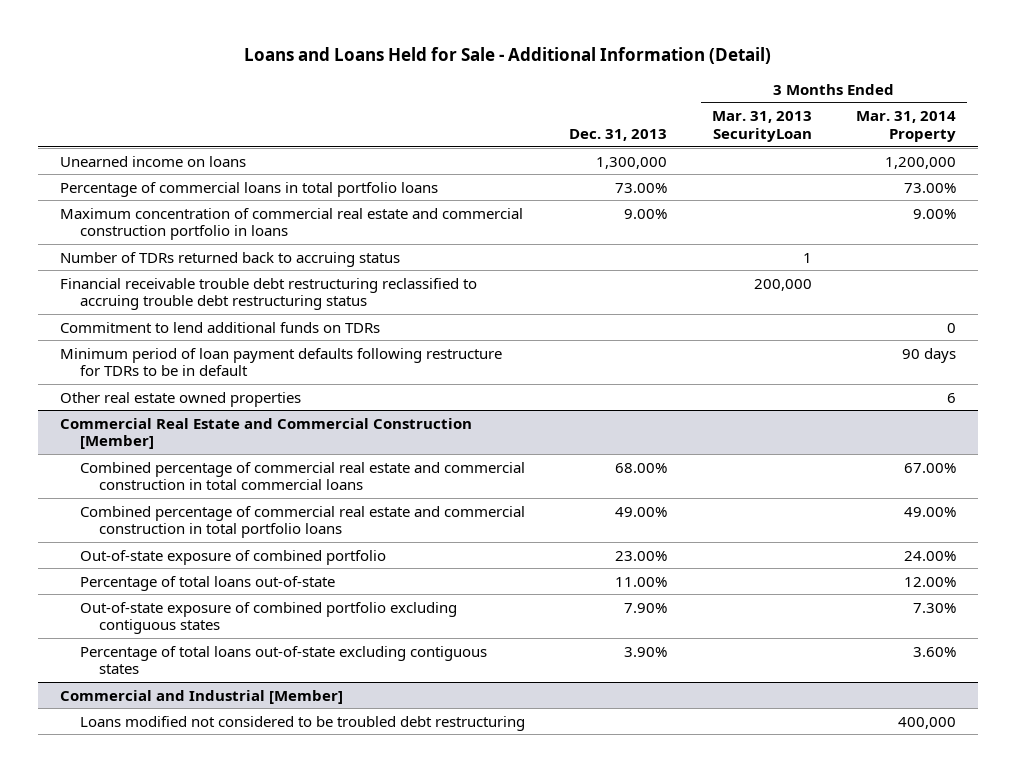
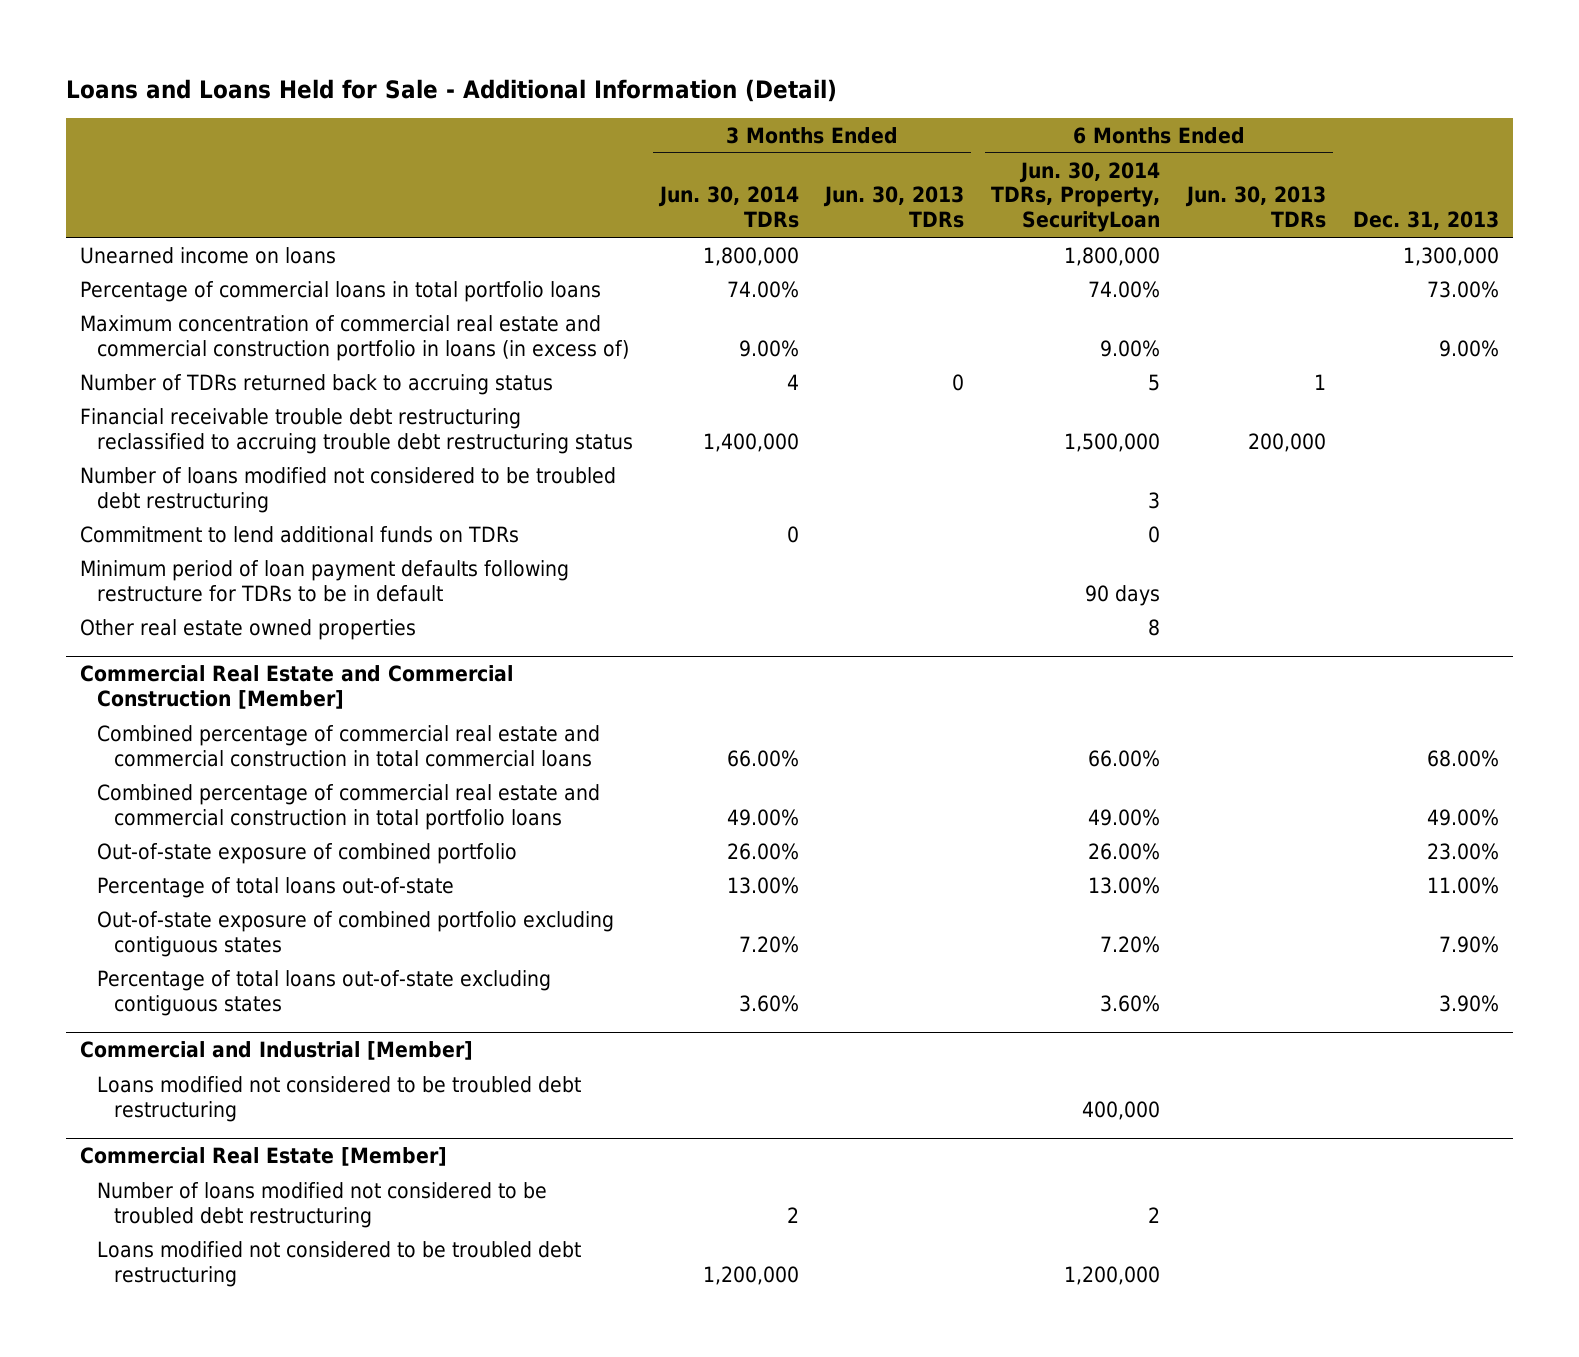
- | Dec. 31, 2013 | 3 Months Ended Mar. 31, 2013 SecurityLoan | 3 Months Ended Mar. 31, 2014 Property
+ | 3 Months Ended Jun. 30, 2014 TDRs | 3 Months Ended Jun. 30, 2013 TDRs | 6 Months Ended Jun. 30, 2014 TDRs, Property, SecurityLoan | 6 Months Ended Jun. 30, 2013 TDRs | Dec. 31, 2013
- Maximum concentration of commercial real estate and commercial construction portfolio in loans | 9.00% | | 9.00%
+ Maximum concentration of commercial real estate and commercial construction portfolio in loans (in excess of) | 9.00% | | 9.00% | | 9.00%
+ Number of loans modified not considered to be troubled debt restructuring | | | 3 | |
+ Commercial Real Estate [Member]
+ Number of loans modified not considered to be troubled debt restructuring | 2 | | 2 | |
+ Loans modified not considered to be troubled debt restructuring | 1,200,000 | | 1,200,000 | |

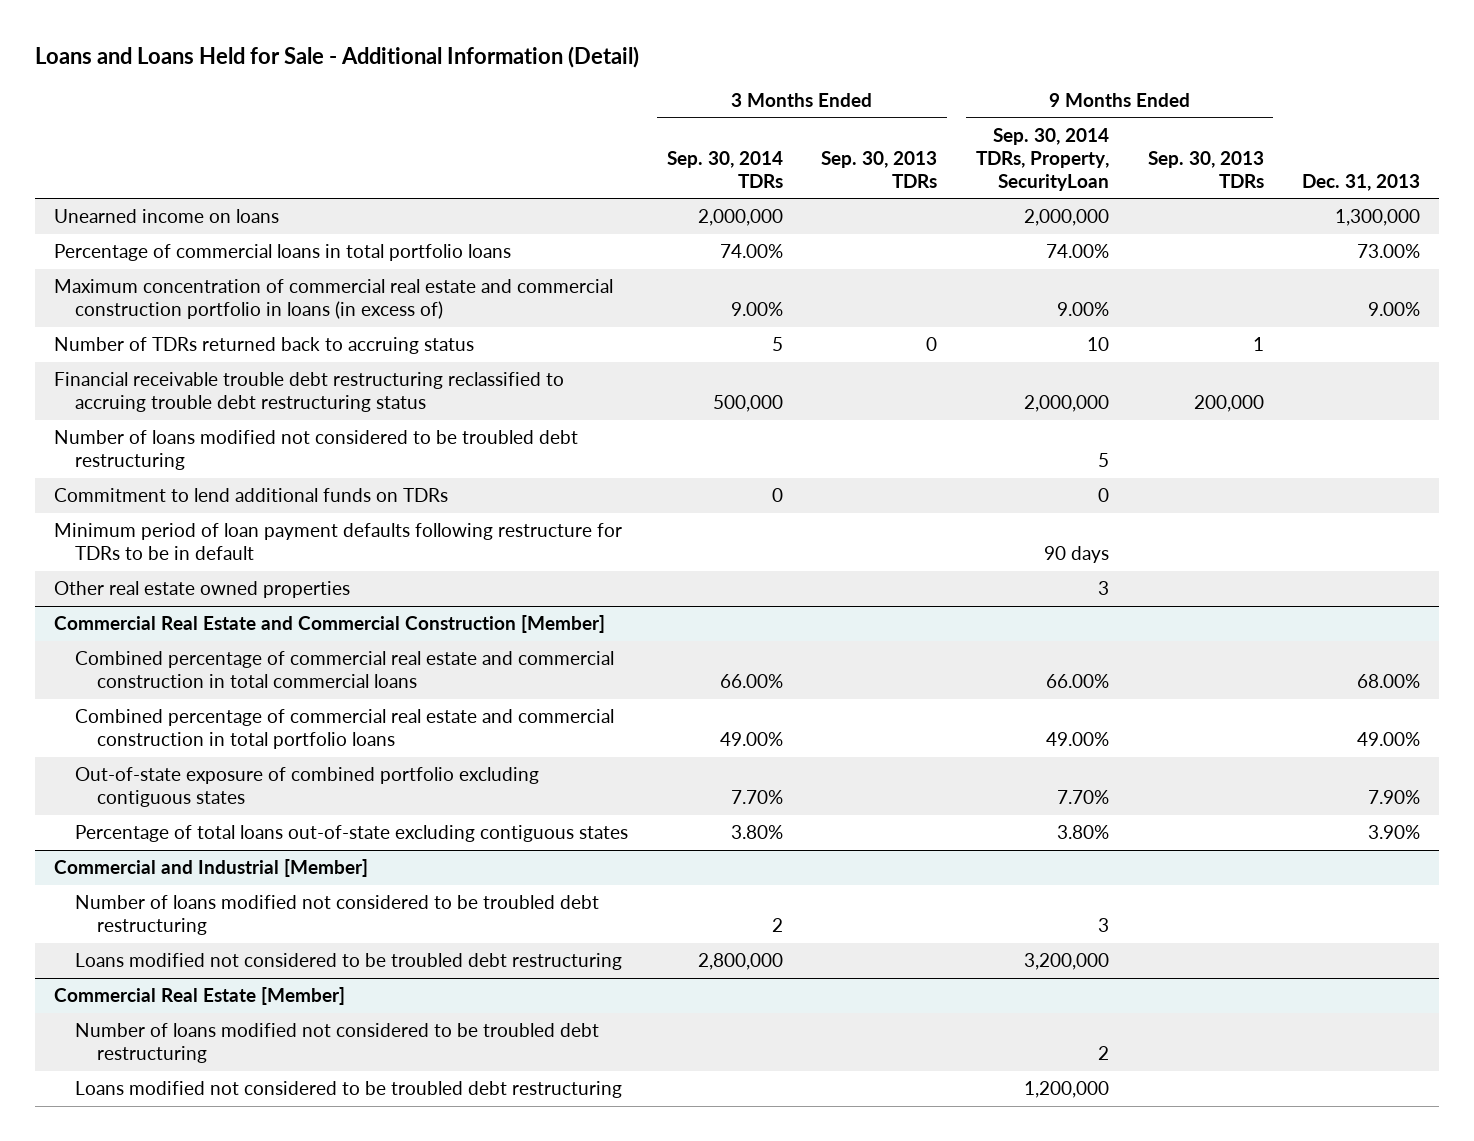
- | 3 Months Ended Jun. 30, 2014 TDRs | 3 Months Ended Jun. 30, 2013 TDRs | 6 Months Ended Jun. 30, 2014 TDRs, Property, SecurityLoan | 6 Months Ended Jun. 30, 2013 TDRs | Dec. 31, 2013
+ | 3 Months Ended Sep. 30, 2014 TDRs | 3 Months Ended Sep. 30, 2013 TDRs | 9 Months Ended Sep. 30, 2014 TDRs, Property, SecurityLoan | 9 Months Ended Sep. 30, 2013 TDRs | Dec. 31, 2013
@ Commercial Real Estate and Commercial Construction [Member]
- Out-of-state exposure of combined portfolio | 26.00% | | 26.00% | | 23.00%
- Percentage of total loans out-of-state | 13.00% | | 13.00% | | 11.00%
@ Commercial and Industrial [Member]
+ Number of loans modified not considered to be troubled debt restructuring | 2 | | 3 | |

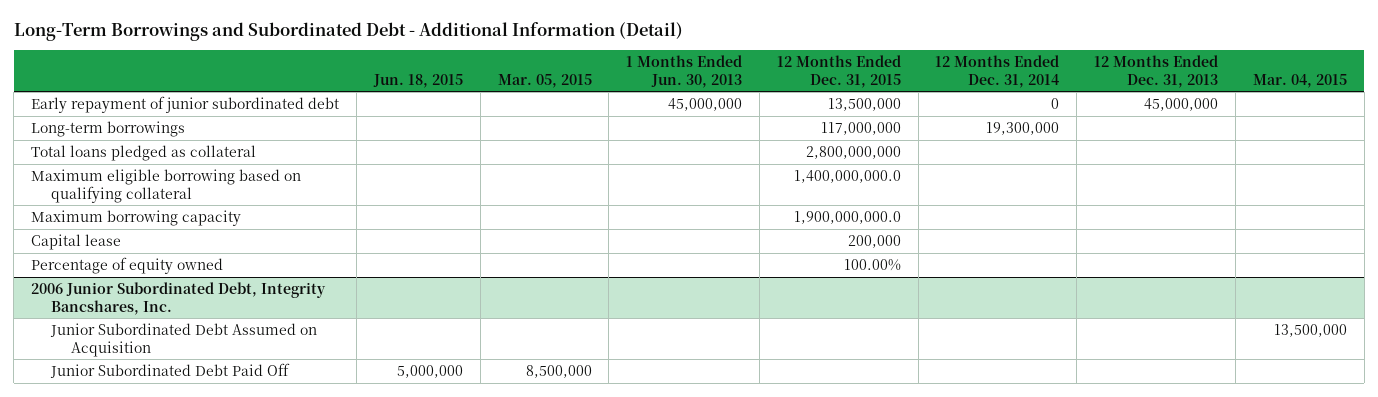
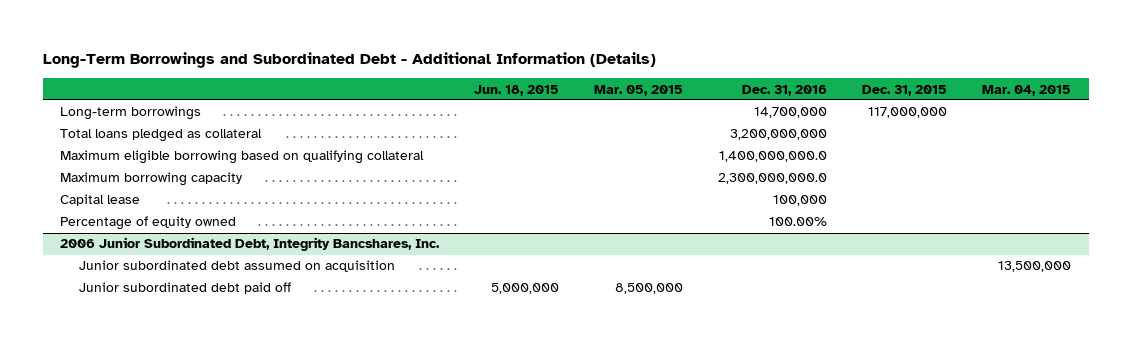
- Long-Term Borrowings and Subordinated Debt - Additional Information (Detail)
+ Long-Term Borrowings and Subordinated Debt - Additional Information (Details)
- | Jun. 18, 2015 | Mar. 05, 2015 | 1 Months Ended Jun. 30, 2013 | 12 Months Ended Dec. 31, 2015 | 12 Months Ended Dec. 31, 2014 | 12 Months Ended Dec. 31, 2013 | Mar. 04, 2015
+ | Jun. 18, 2015 | Mar. 05, 2015 | Dec. 31, 2016 | Dec. 31, 2015 | Mar. 04, 2015
- Early repayment of junior subordinated debt | | | 45,000,000 | 13,500,000 | 0 | 45,000,000 |
@ 2006 Junior Subordinated Debt, Integrity Bancshares, Inc.
- Junior Subordinated Debt Assumed on Acquisition | | | | | | | 13,500,000
- Junior Subordinated Debt Paid Off | 5,000,000 | 8,500,000 | | | | |
+ Junior subordinated debt assumed on acquisition | | | | | 13,500,000
+ Junior subordinated debt paid off | 5,000,000 | 8,500,000 | | |

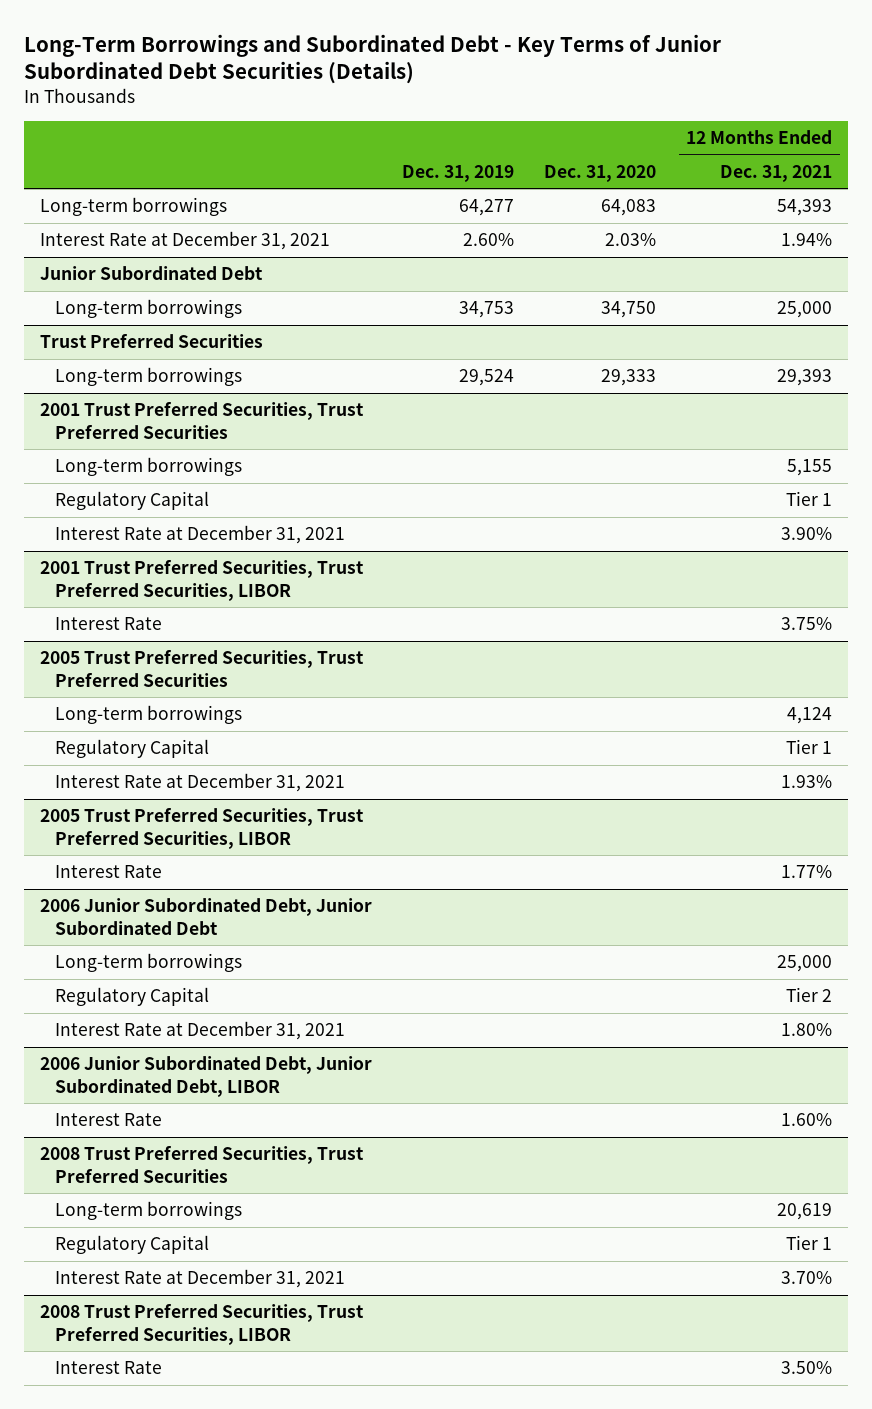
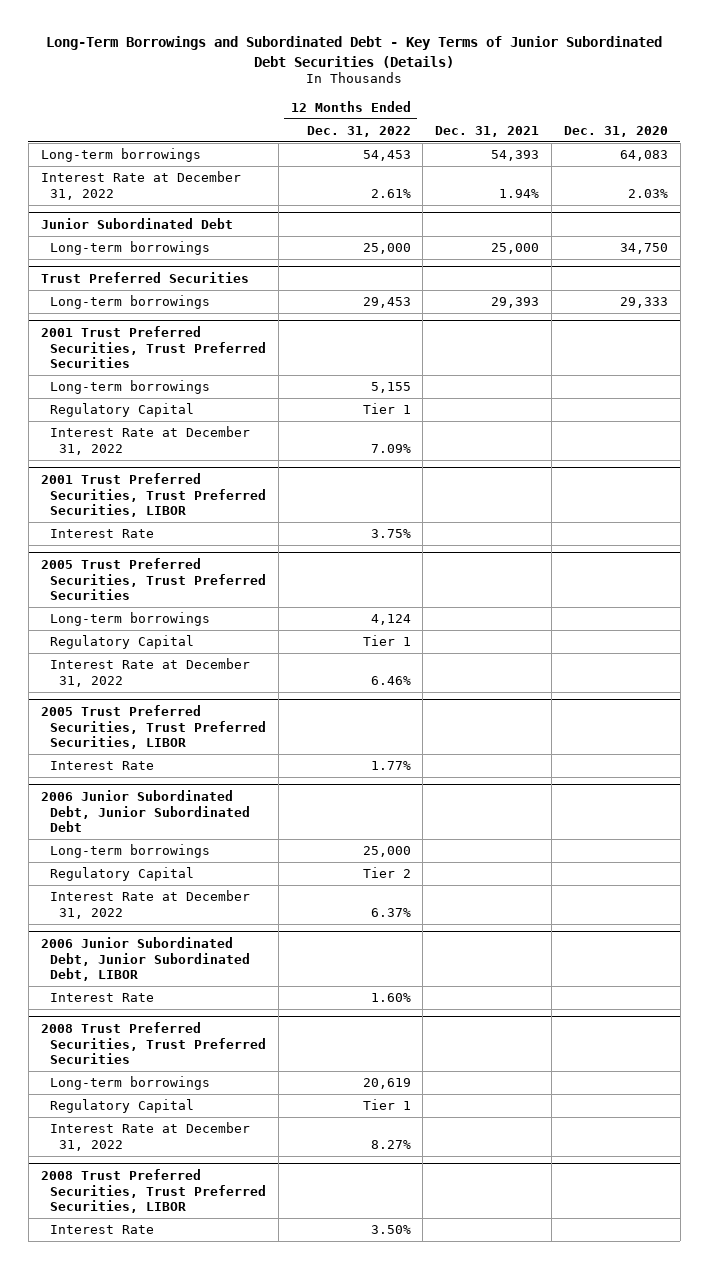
- | Dec. 31, 2019 | Dec. 31, 2020 | 12 Months Ended Dec. 31, 2021
+ | 12 Months Ended Dec. 31, 2022 | Dec. 31, 2021 | Dec. 31, 2020
- Interest Rate at December 31, 2021 | 2.60% | 2.03% | 1.94%
+ Interest Rate at December 31, 2022 | 2.61% | 1.94% | 2.03%
@ 2001 Trust Preferred Securities, Trust Preferred Securities
- Interest Rate at December 31, 2021 | | | 3.90%
+ Interest Rate at December 31, 2022 | 7.09% | |
@ 2005 Trust Preferred Securities, Trust Preferred Securities
- Interest Rate at December 31, 2021 | | | 1.93%
+ Interest Rate at December 31, 2022 | 6.46% | |
@ 2006 Junior Subordinated Debt, Junior Subordinated Debt
- Interest Rate at December 31, 2021 | | | 1.80%
+ Interest Rate at December 31, 2022 | 6.37% | |
@ 2008 Trust Preferred Securities, Trust Preferred Securities
- Interest Rate at December 31, 2021 | | | 3.70%
+ Interest Rate at December 31, 2022 | 8.27% | |

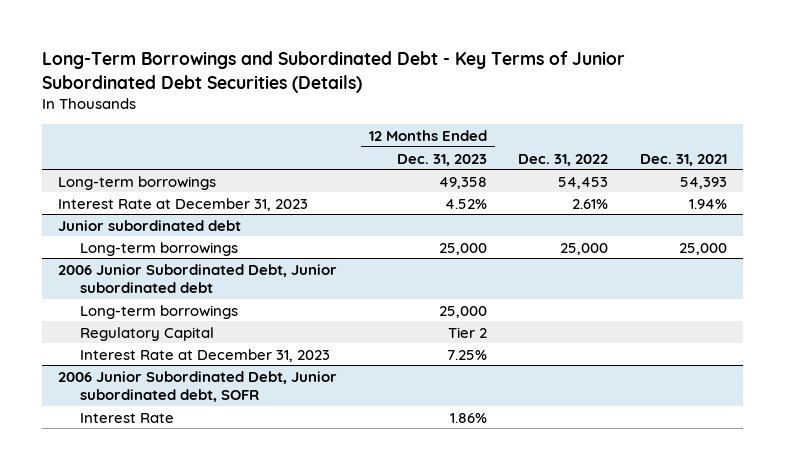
- | 12 Months Ended Dec. 31, 2022 | Dec. 31, 2021 | Dec. 31, 2020
+ | 12 Months Ended Dec. 31, 2023 | Dec. 31, 2022 | Dec. 31, 2021
- Interest Rate at December 31, 2022 | 2.61% | 1.94% | 2.03%
- Junior Subordinated Debt
+ Interest Rate at December 31, 2023 | 4.52% | 2.61% | 1.94%
+ Junior subordinated debt
- Trust Preferred Securities
- Long-term borrowings | 29,453 | 29,393 | 29,333
- 2001 Trust Preferred Securities, Trust Preferred Securities
- Long-term borrowings | 5,155 | |
- Regulatory Capital | Tier 1 | |
- Interest Rate at December 31, 2022 | 7.09% | |
- 2001 Trust Preferred Securities, Trust Preferred Securities, LIBOR
- Interest Rate | 3.75% | |
- 2005 Trust Preferred Securities, Trust Preferred Securities
- Long-term borrowings | 4,124 | |
- Regulatory Capital | Tier 1 | |
- Interest Rate at December 31, 2022 | 6.46% | |
- 2005 Trust Preferred Securities, Trust Preferred Securities, LIBOR
- Interest Rate | 1.77% | |
- 2006 Junior Subordinated Debt, Junior Subordinated Debt
+ 2006 Junior Subordinated Debt, Junior subordinated debt
- Interest Rate at December 31, 2022 | 6.37% | |
- 2006 Junior Subordinated Debt, Junior Subordinated Debt, LIBOR
+ Interest Rate at December 31, 2023 | 7.25% | |
+ 2006 Junior Subordinated Debt, Junior subordinated debt, SOFR
- 2008 Trust Preferred Securities, Trust Preferred Securities
- Long-term borrowings | 20,619 | |
- Regulatory Capital | Tier 1 | |
- Interest Rate at December 31, 2022 | 8.27% | |
- 2008 Trust Preferred Securities, Trust Preferred Securities, LIBOR
- Interest Rate | 3.50% | |

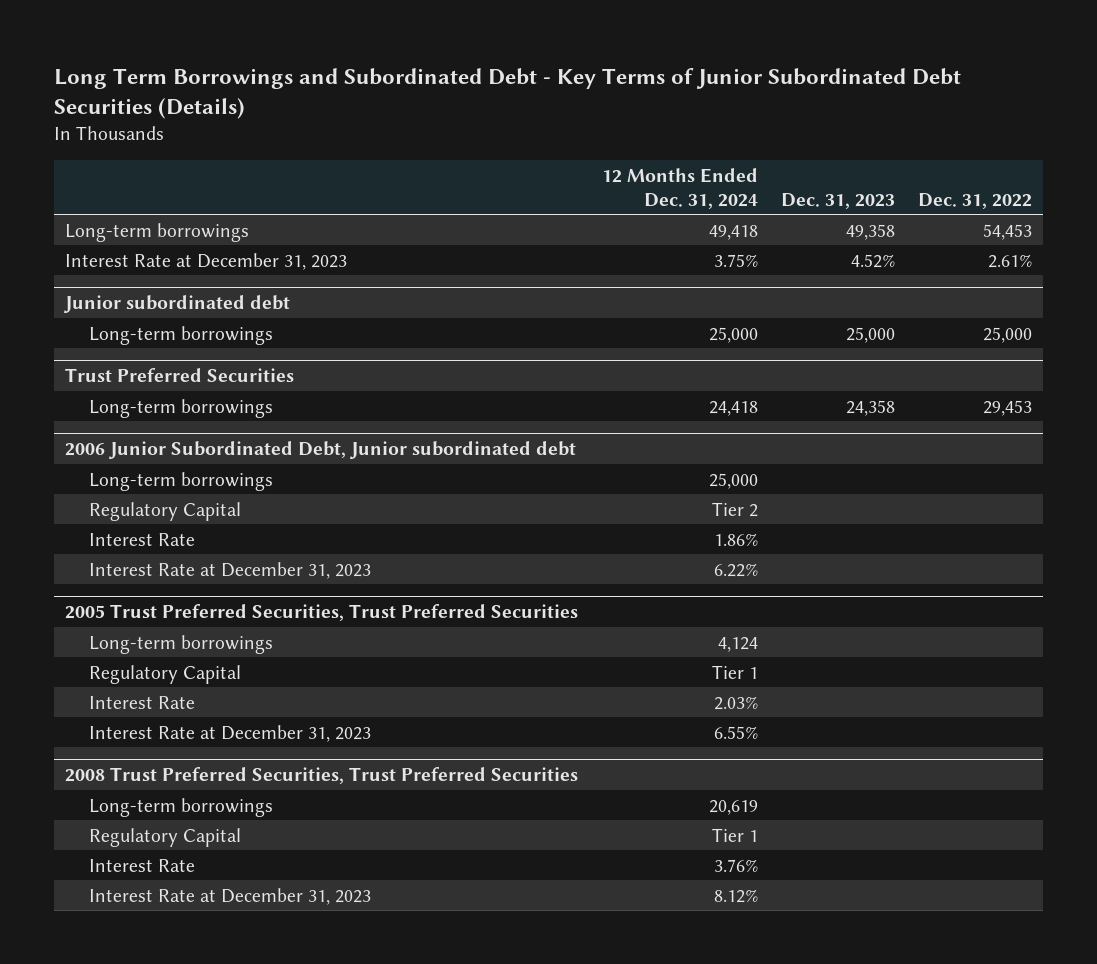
- Long-Term Borrowings and Subordinated Debt - Key Terms of Junior Subordinated Debt Securities (Details)
+ Long Term Borrowings and Subordinated Debt - Key Terms of Junior Subordinated Debt Securities (Details)
- | 12 Months Ended Dec. 31, 2023 | Dec. 31, 2022 | Dec. 31, 2021
+ | 12 Months Ended Dec. 31, 2024 | Dec. 31, 2023 | Dec. 31, 2022
+ Trust Preferred Securities
+ Long-term borrowings | 24,418 | 24,358 | 29,453
@ 2006 Junior Subordinated Debt, Junior subordinated debt
+ Interest Rate | 1.86% | |
- 2006 Junior Subordinated Debt, Junior subordinated debt, SOFR
- Interest Rate | 1.86% | |
+ 2005 Trust Preferred Securities, Trust Preferred Securities
+ Long-term borrowings | 4,124 | |
+ Regulatory Capital | Tier 1 | |
+ Interest Rate | 2.03% | |
+ Interest Rate at December 31, 2023 | 6.55% | |
+ 2008 Trust Preferred Securities, Trust Preferred Securities
+ Long-term borrowings | 20,619 | |
+ Regulatory Capital | Tier 1 | |
+ Interest Rate | 3.76% | |
+ Interest Rate at December 31, 2023 | 8.12% | |

